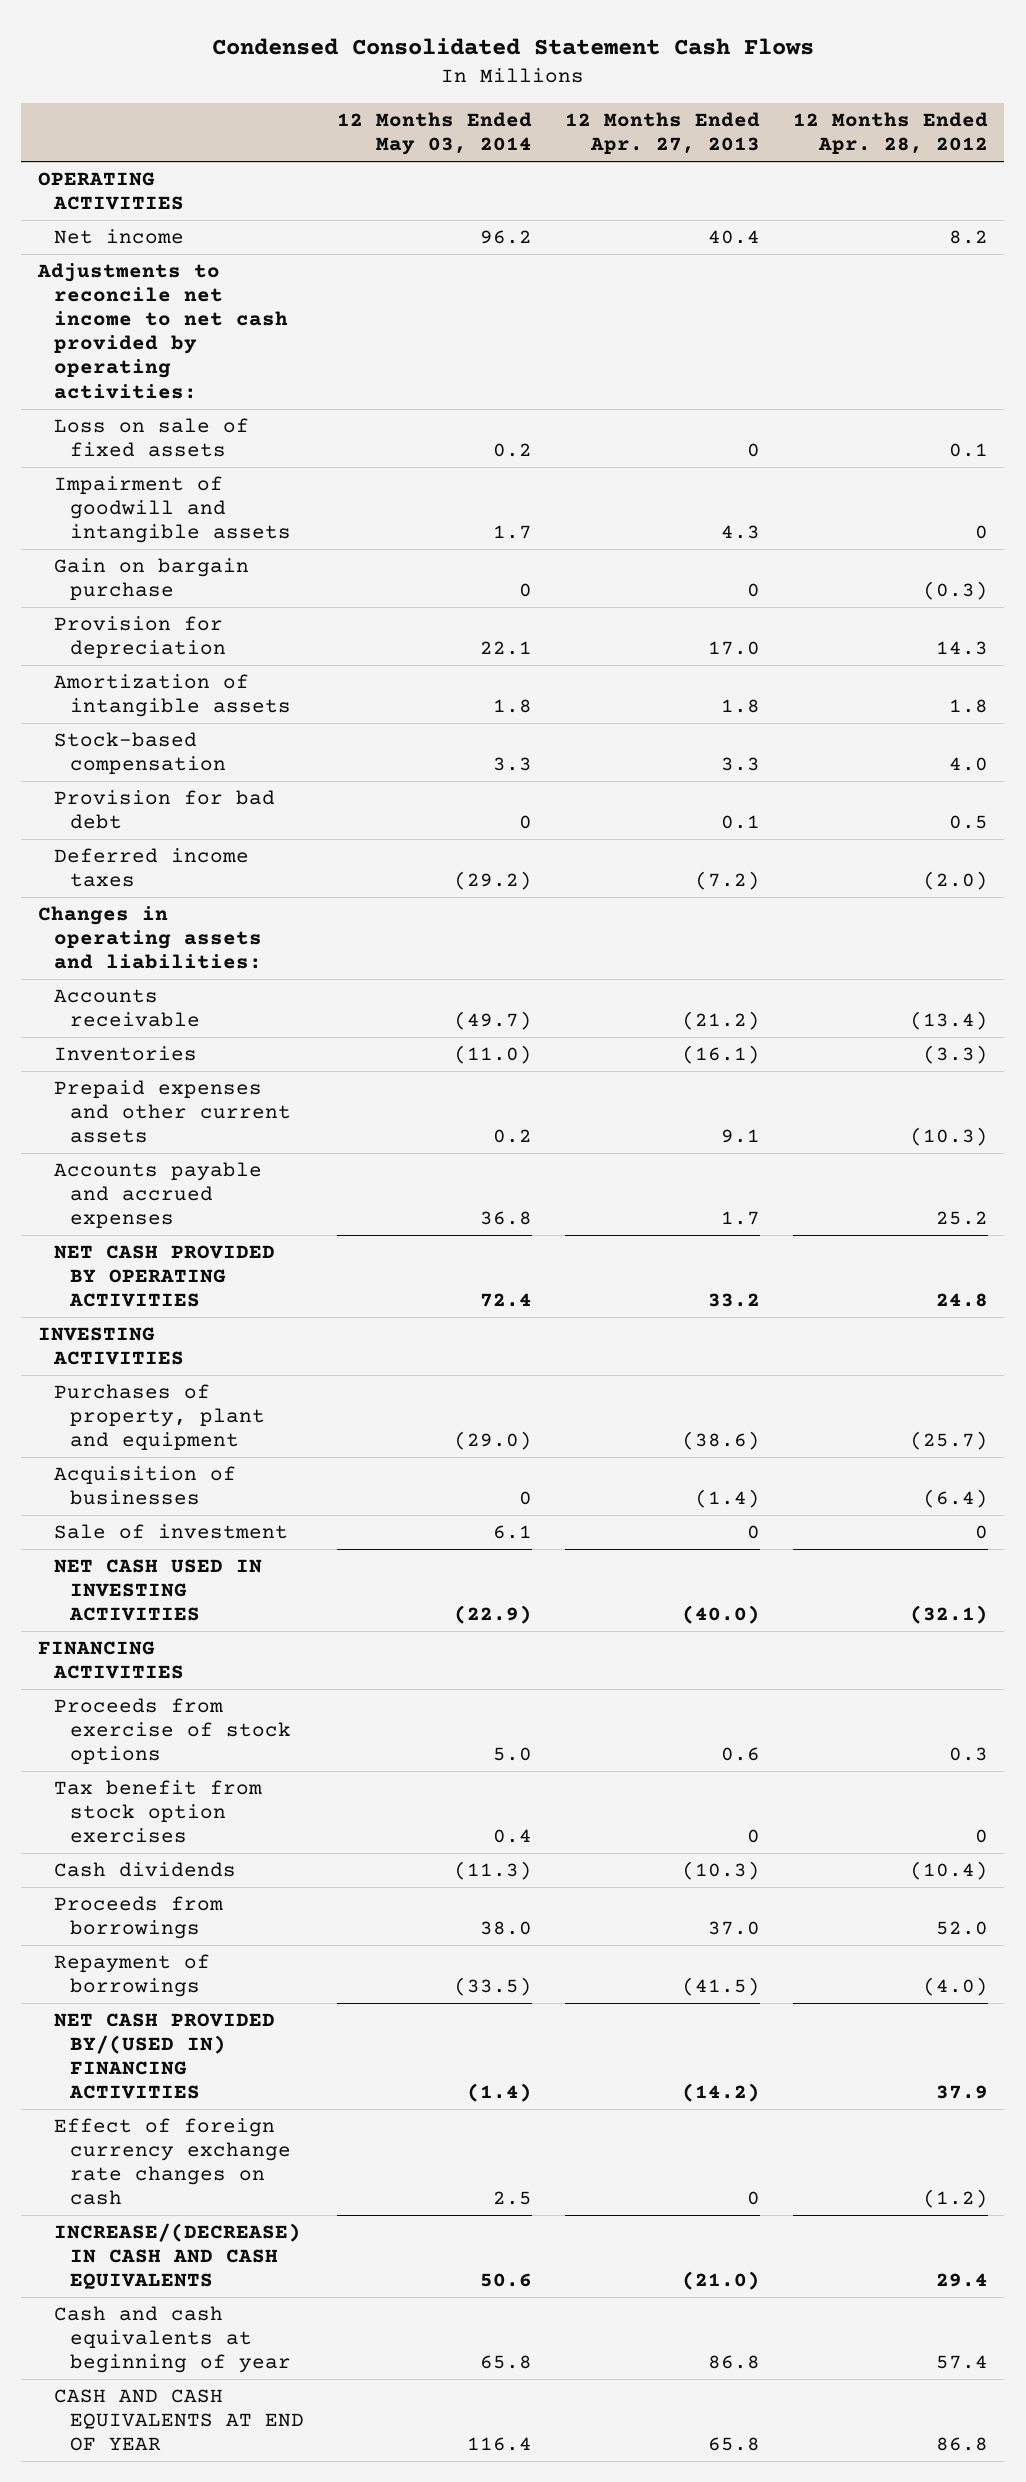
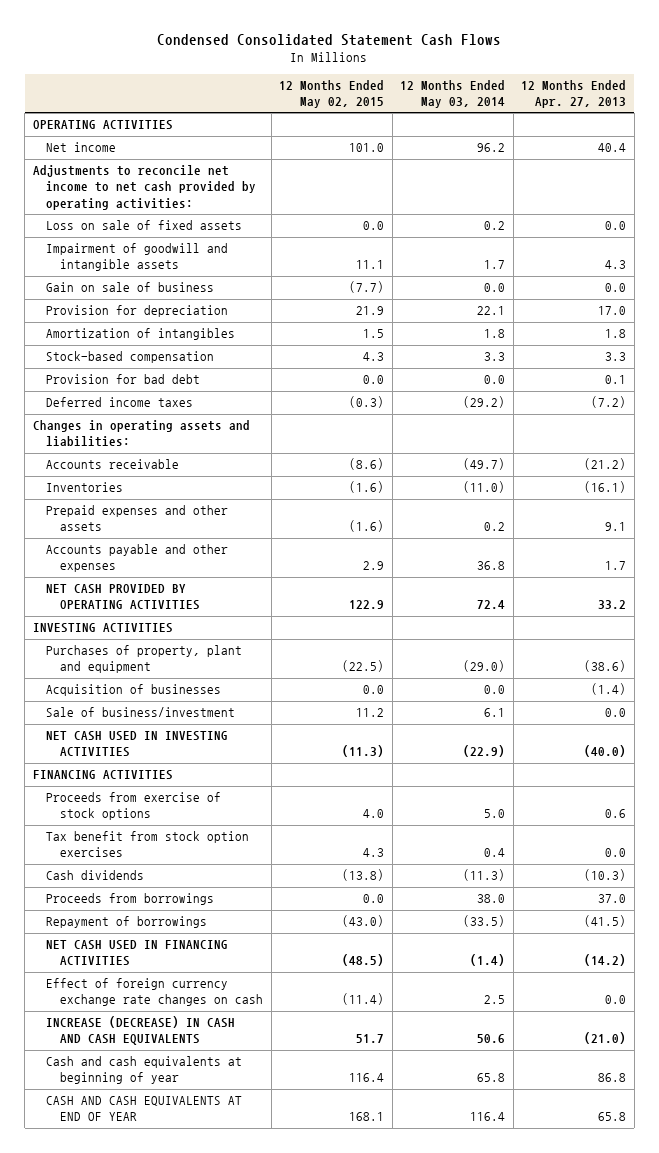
- | 12 Months Ended May 03, 2014 | 12 Months Ended Apr. 27, 2013 | 12 Months Ended Apr. 28, 2012
+ | 12 Months Ended May 02, 2015 | 12 Months Ended May 03, 2014 | 12 Months Ended Apr. 27, 2013
- Loss on sale of fixed assets | 0.2 | 0 | 0.1
+ Loss on sale of fixed assets | 0.0 | 0.2 | 0.0
- Gain on bargain purchase | 0 | 0 | (0.3)
+ Gain on sale of business | (7.7) | 0.0 | 0.0
- Amortization of intangible assets | 1.8 | 1.8 | 1.8
+ Amortization of intangibles | 1.5 | 1.8 | 1.8
- Provision for bad debt | 0 | 0.1 | 0.5
+ Provision for bad debt | 0.0 | 0.0 | 0.1
- Prepaid expenses and other current assets | 0.2 | 9.1 | (10.3)
- Accounts payable and accrued expenses | 36.8 | 1.7 | 25.2
+ Prepaid expenses and other assets | (1.6) | 0.2 | 9.1
+ Accounts payable and other expenses | 2.9 | 36.8 | 1.7
- Acquisition of businesses | 0 | (1.4) | (6.4)
- Sale of investment | 6.1 | 0 | 0
+ Acquisition of businesses | 0.0 | 0.0 | (1.4)
+ Sale of business/investment | 11.2 | 6.1 | 0.0
- Tax benefit from stock option exercises | 0.4 | 0 | 0
+ Tax benefit from stock option exercises | 4.3 | 0.4 | 0.0
- NET CASH PROVIDED BY/(USED IN) FINANCING ACTIVITIES | (1.4) | (14.2) | 37.9
- Effect of foreign currency exchange rate changes on cash | 2.5 | 0 | (1.2)
- INCREASE/(DECREASE) IN CASH AND CASH EQUIVALENTS | 50.6 | (21.0) | 29.4
+ NET CASH USED IN FINANCING ACTIVITIES | (48.5) | (1.4) | (14.2)
+ Effect of foreign currency exchange rate changes on cash | (11.4) | 2.5 | 0.0
+ INCREASE (DECREASE) IN CASH AND CASH EQUIVALENTS | 51.7 | 50.6 | (21.0)

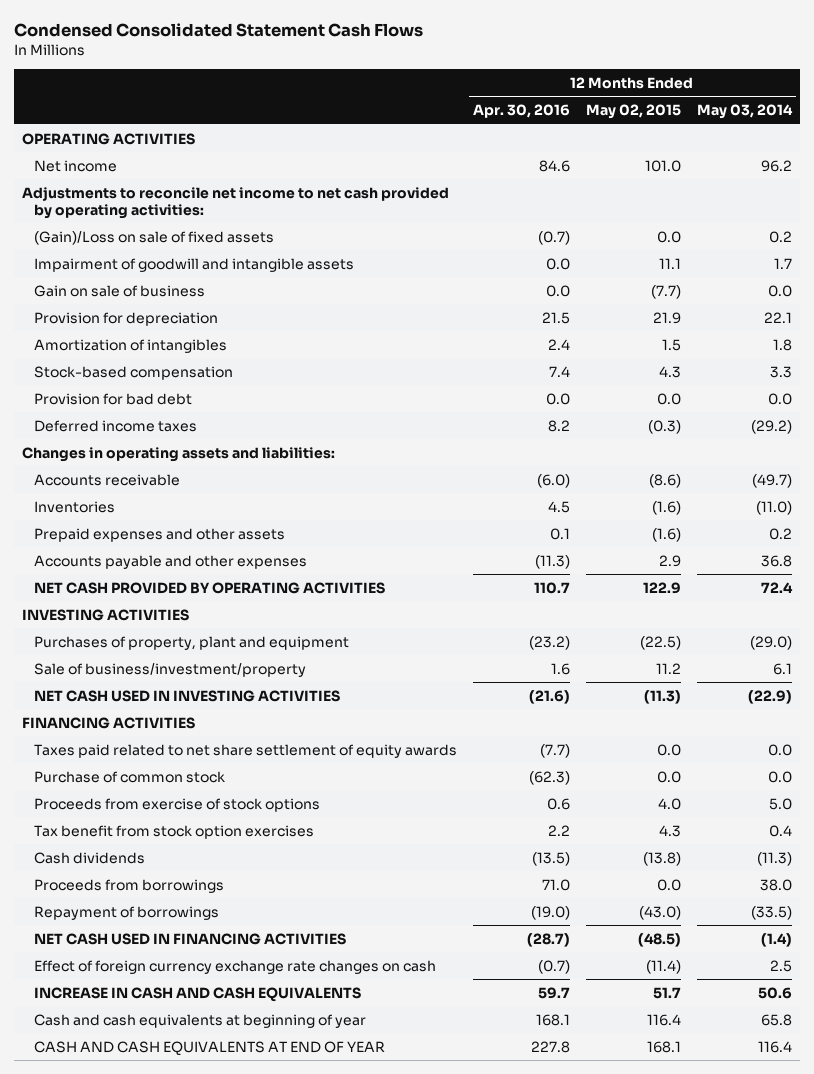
- | 12 Months Ended May 02, 2015 | 12 Months Ended May 03, 2014 | 12 Months Ended Apr. 27, 2013
+ | 12 Months Ended Apr. 30, 2016 | 12 Months Ended May 02, 2015 | 12 Months Ended May 03, 2014
- Loss on sale of fixed assets | 0.0 | 0.2 | 0.0
+ (Gain)/Loss on sale of fixed assets | (0.7) | 0.0 | 0.2
- Acquisition of businesses | 0.0 | 0.0 | (1.4)
- Sale of business/investment | 11.2 | 6.1 | 0.0
+ Sale of business/investment/property | 1.6 | 11.2 | 6.1
+ Taxes paid related to net share settlement of equity awards | (7.7) | 0.0 | 0.0
+ Purchase of common stock | (62.3) | 0.0 | 0.0
- INCREASE (DECREASE) IN CASH AND CASH EQUIVALENTS | 51.7 | 50.6 | (21.0)
+ INCREASE IN CASH AND CASH EQUIVALENTS | 59.7 | 51.7 | 50.6

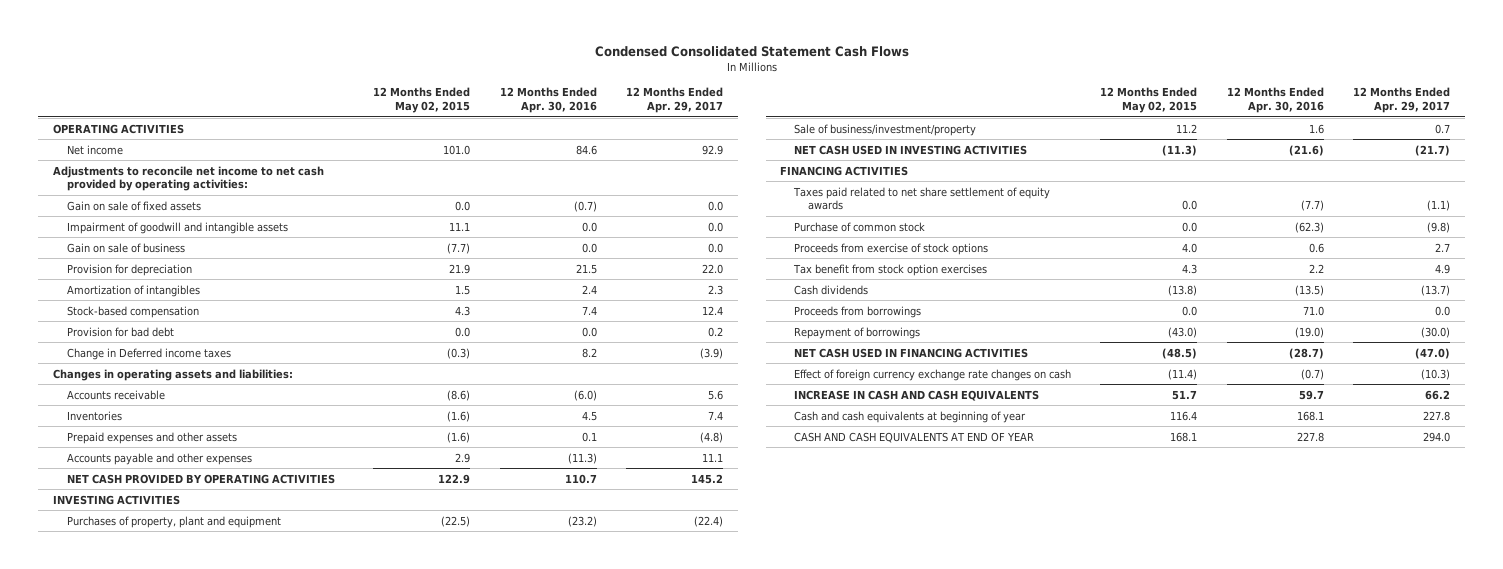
- | 12 Months Ended Apr. 30, 2016 | 12 Months Ended May 02, 2015 | 12 Months Ended May 03, 2014
+ | 12 Months Ended May 02, 2015 | 12 Months Ended Apr. 30, 2016 | 12 Months Ended Apr. 29, 2017
- (Gain)/Loss on sale of fixed assets | (0.7) | 0.0 | 0.2
+ Gain on sale of fixed assets | 0.0 | (0.7) | 0.0
- Deferred income taxes | 8.2 | (0.3) | (29.2)
+ Change in Deferred income taxes | (0.3) | 8.2 | (3.9)

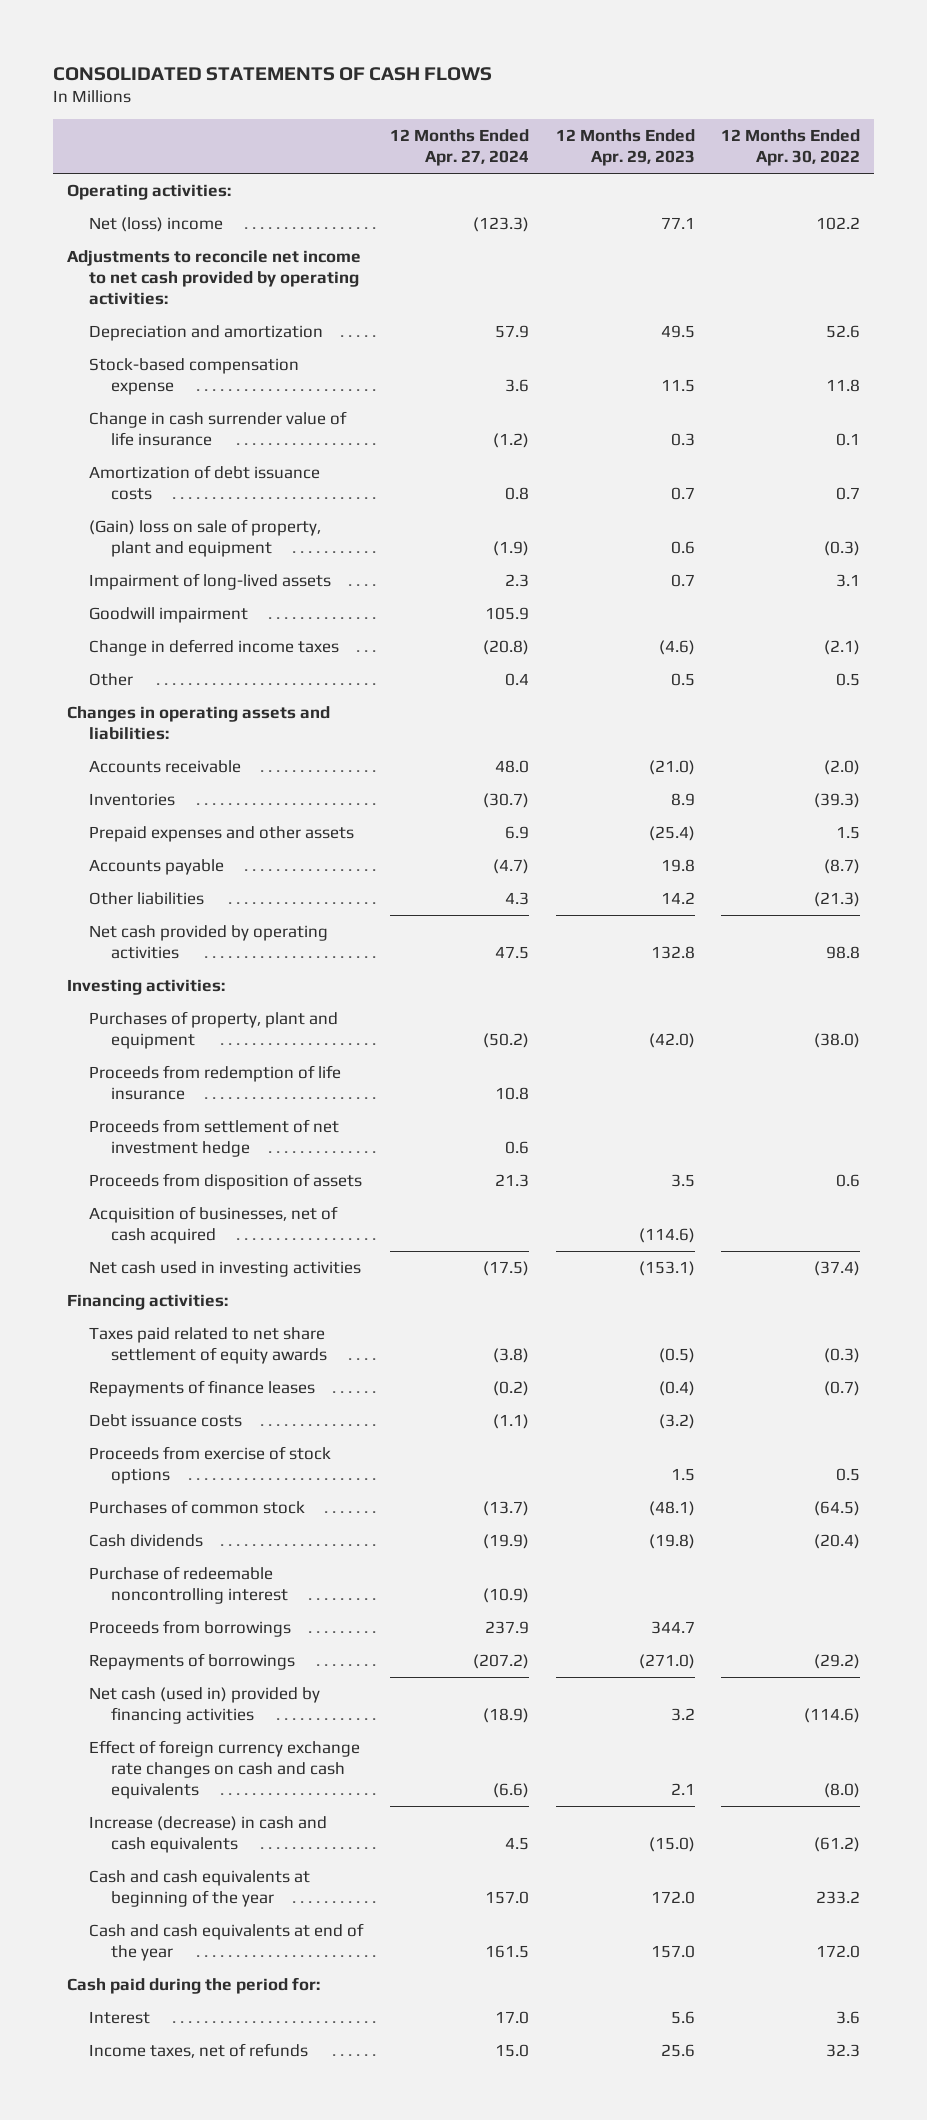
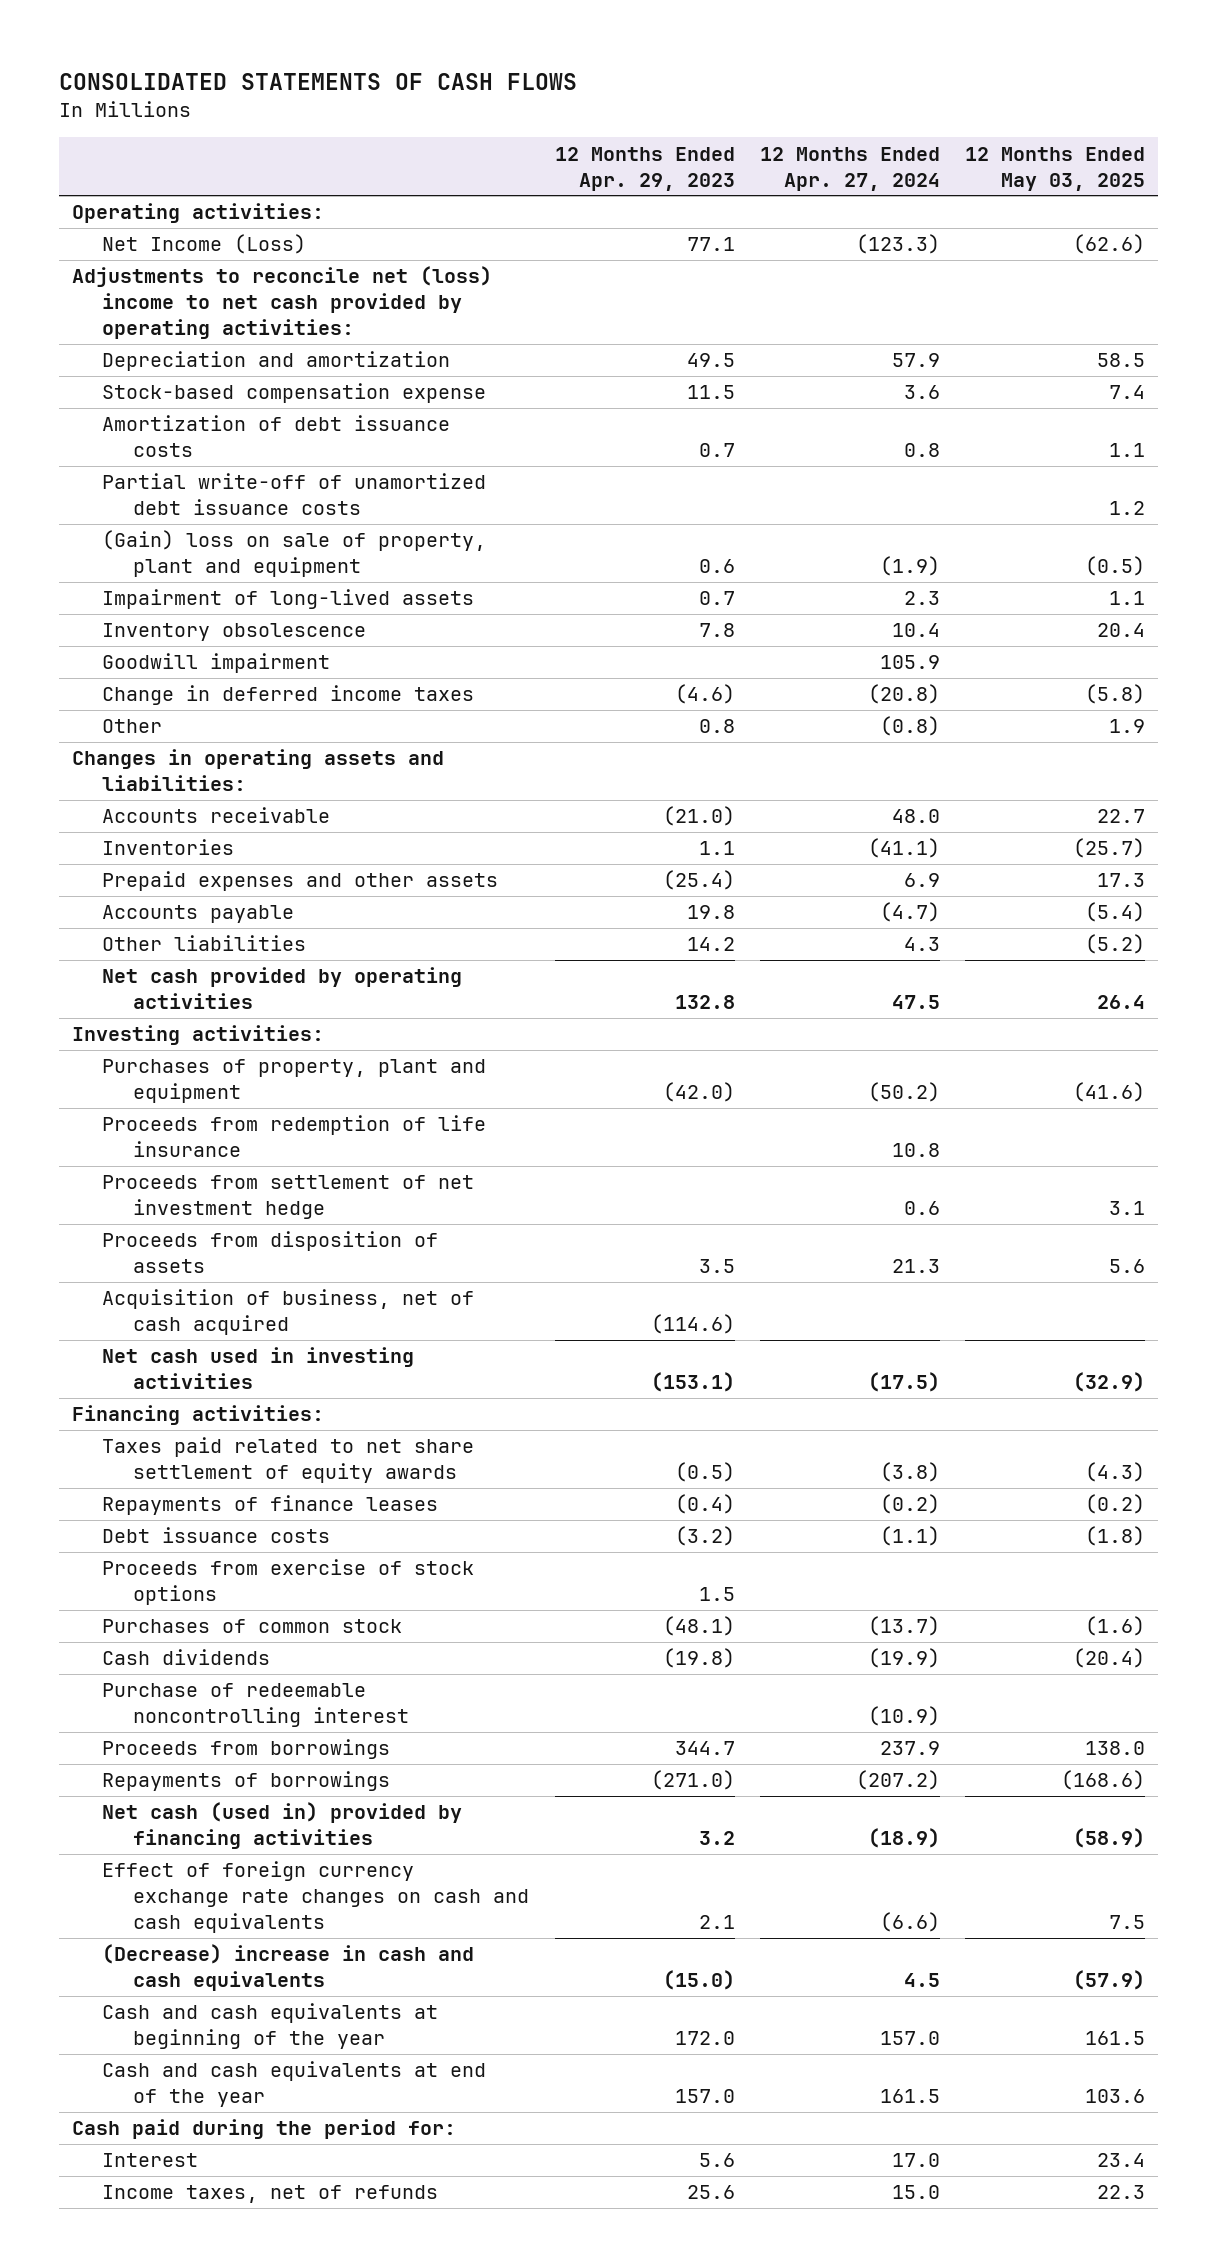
- | 12 Months Ended Apr. 27, 2024 | 12 Months Ended Apr. 29, 2023 | 12 Months Ended Apr. 30, 2022
+ | 12 Months Ended Apr. 29, 2023 | 12 Months Ended Apr. 27, 2024 | 12 Months Ended May 03, 2025
- Net (loss) income | (123.3) | 77.1 | 102.2
- Adjustments to reconcile net income to net cash provided by operating activities:
+ Net Income (Loss) | 77.1 | (123.3) | (62.6)
+ Adjustments to reconcile net (loss) income to net cash provided by operating activities:
- Change in cash surrender value of life insurance | (1.2) | 0.3 | 0.1
+ Partial write-off of unamortized debt issuance costs | | | 1.2
+ Inventory obsolescence | 7.8 | 10.4 | 20.4
- Other | 0.4 | 0.5 | 0.5
+ Other | 0.8 | (0.8) | 1.9
- Inventories | (30.7) | 8.9 | (39.3)
+ Inventories | 1.1 | (41.1) | (25.7)
- Acquisition of businesses, net of cash acquired | | (114.6) |
+ Acquisition of business, net of cash acquired | (114.6) | |
- Increase (decrease) in cash and cash equivalents | 4.5 | (15.0) | (61.2)
+ (Decrease) increase in cash and cash equivalents | (15.0) | 4.5 | (57.9)

